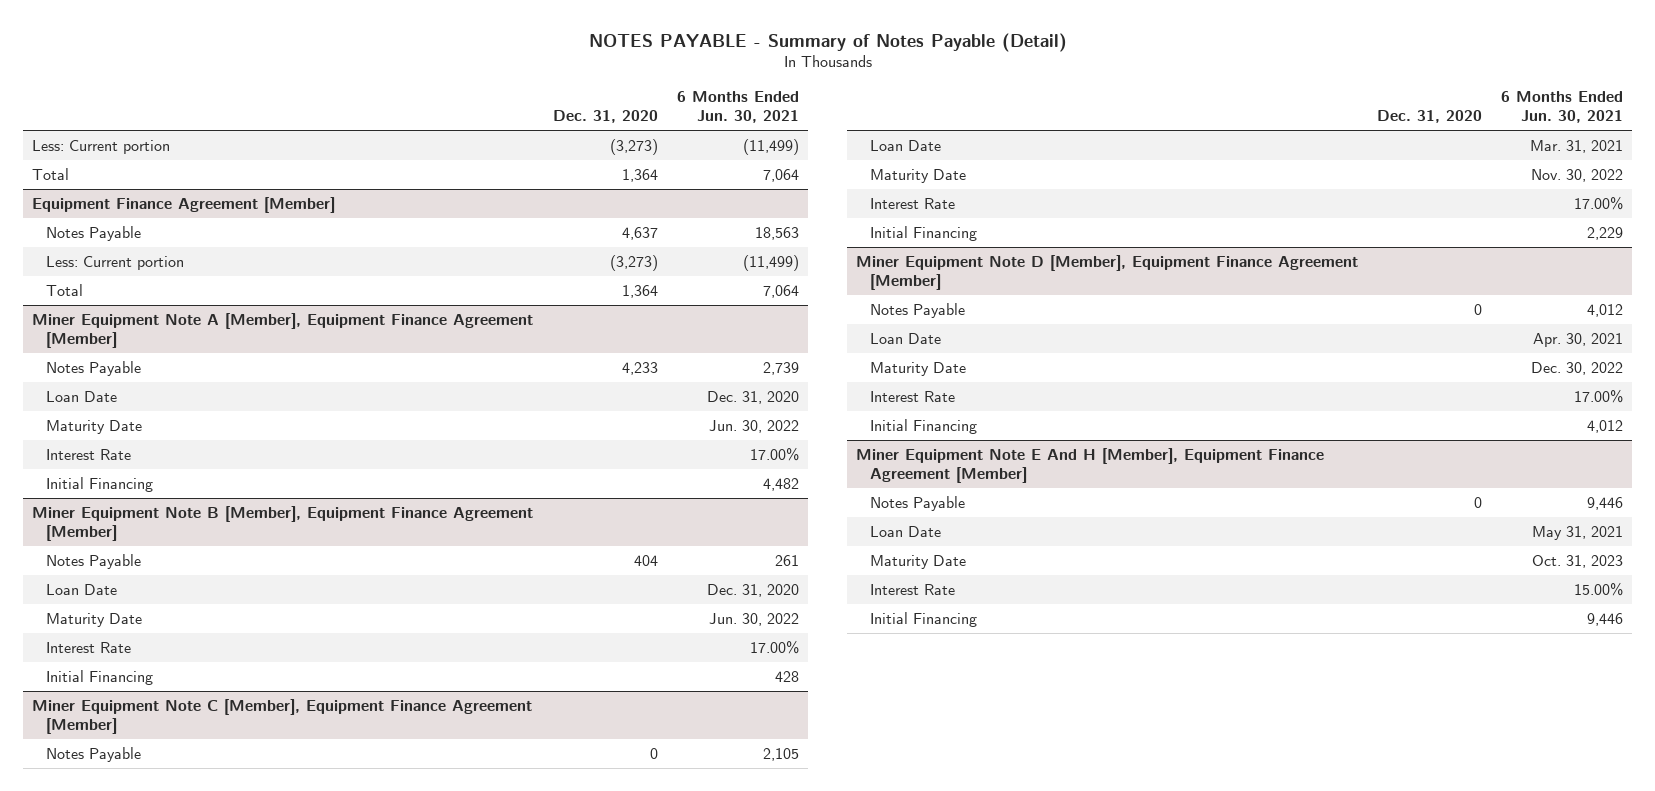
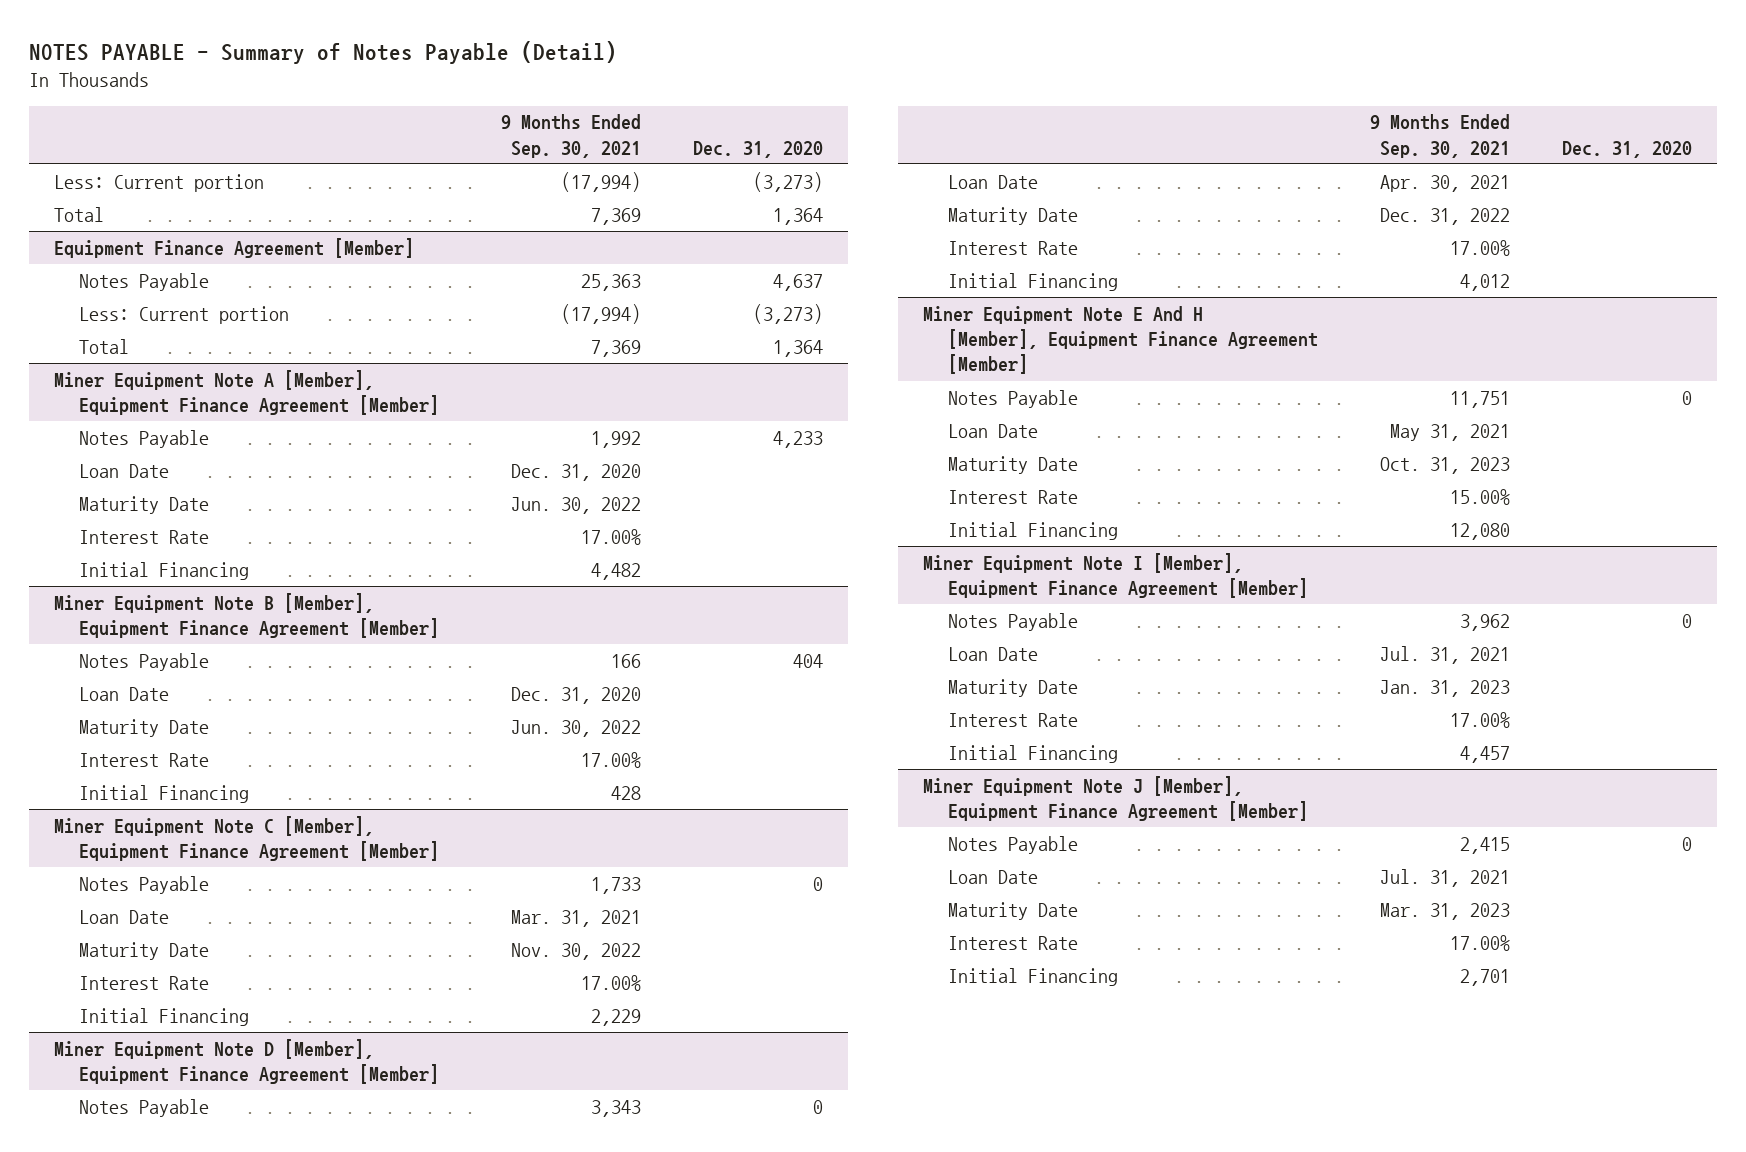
- | Dec. 31, 2020 | 6 Months Ended Jun. 30, 2021
+ | 9 Months Ended Sep. 30, 2021 | Dec. 31, 2020
+ Miner Equipment Note I [Member], Equipment Finance Agreement [Member]
+ Notes Payable | 3,962 | 0
+ Loan Date | Jul. 31, 2021 |
+ Maturity Date | Jan. 31, 2023 |
+ Interest Rate | 17.00% |
+ Initial Financing | 4,457 |
+ Miner Equipment Note J [Member], Equipment Finance Agreement [Member]
+ Notes Payable | 2,415 | 0
+ Loan Date | Jul. 31, 2021 |
+ Maturity Date | Mar. 31, 2023 |
+ Interest Rate | 17.00% |
+ Initial Financing | 2,701 |

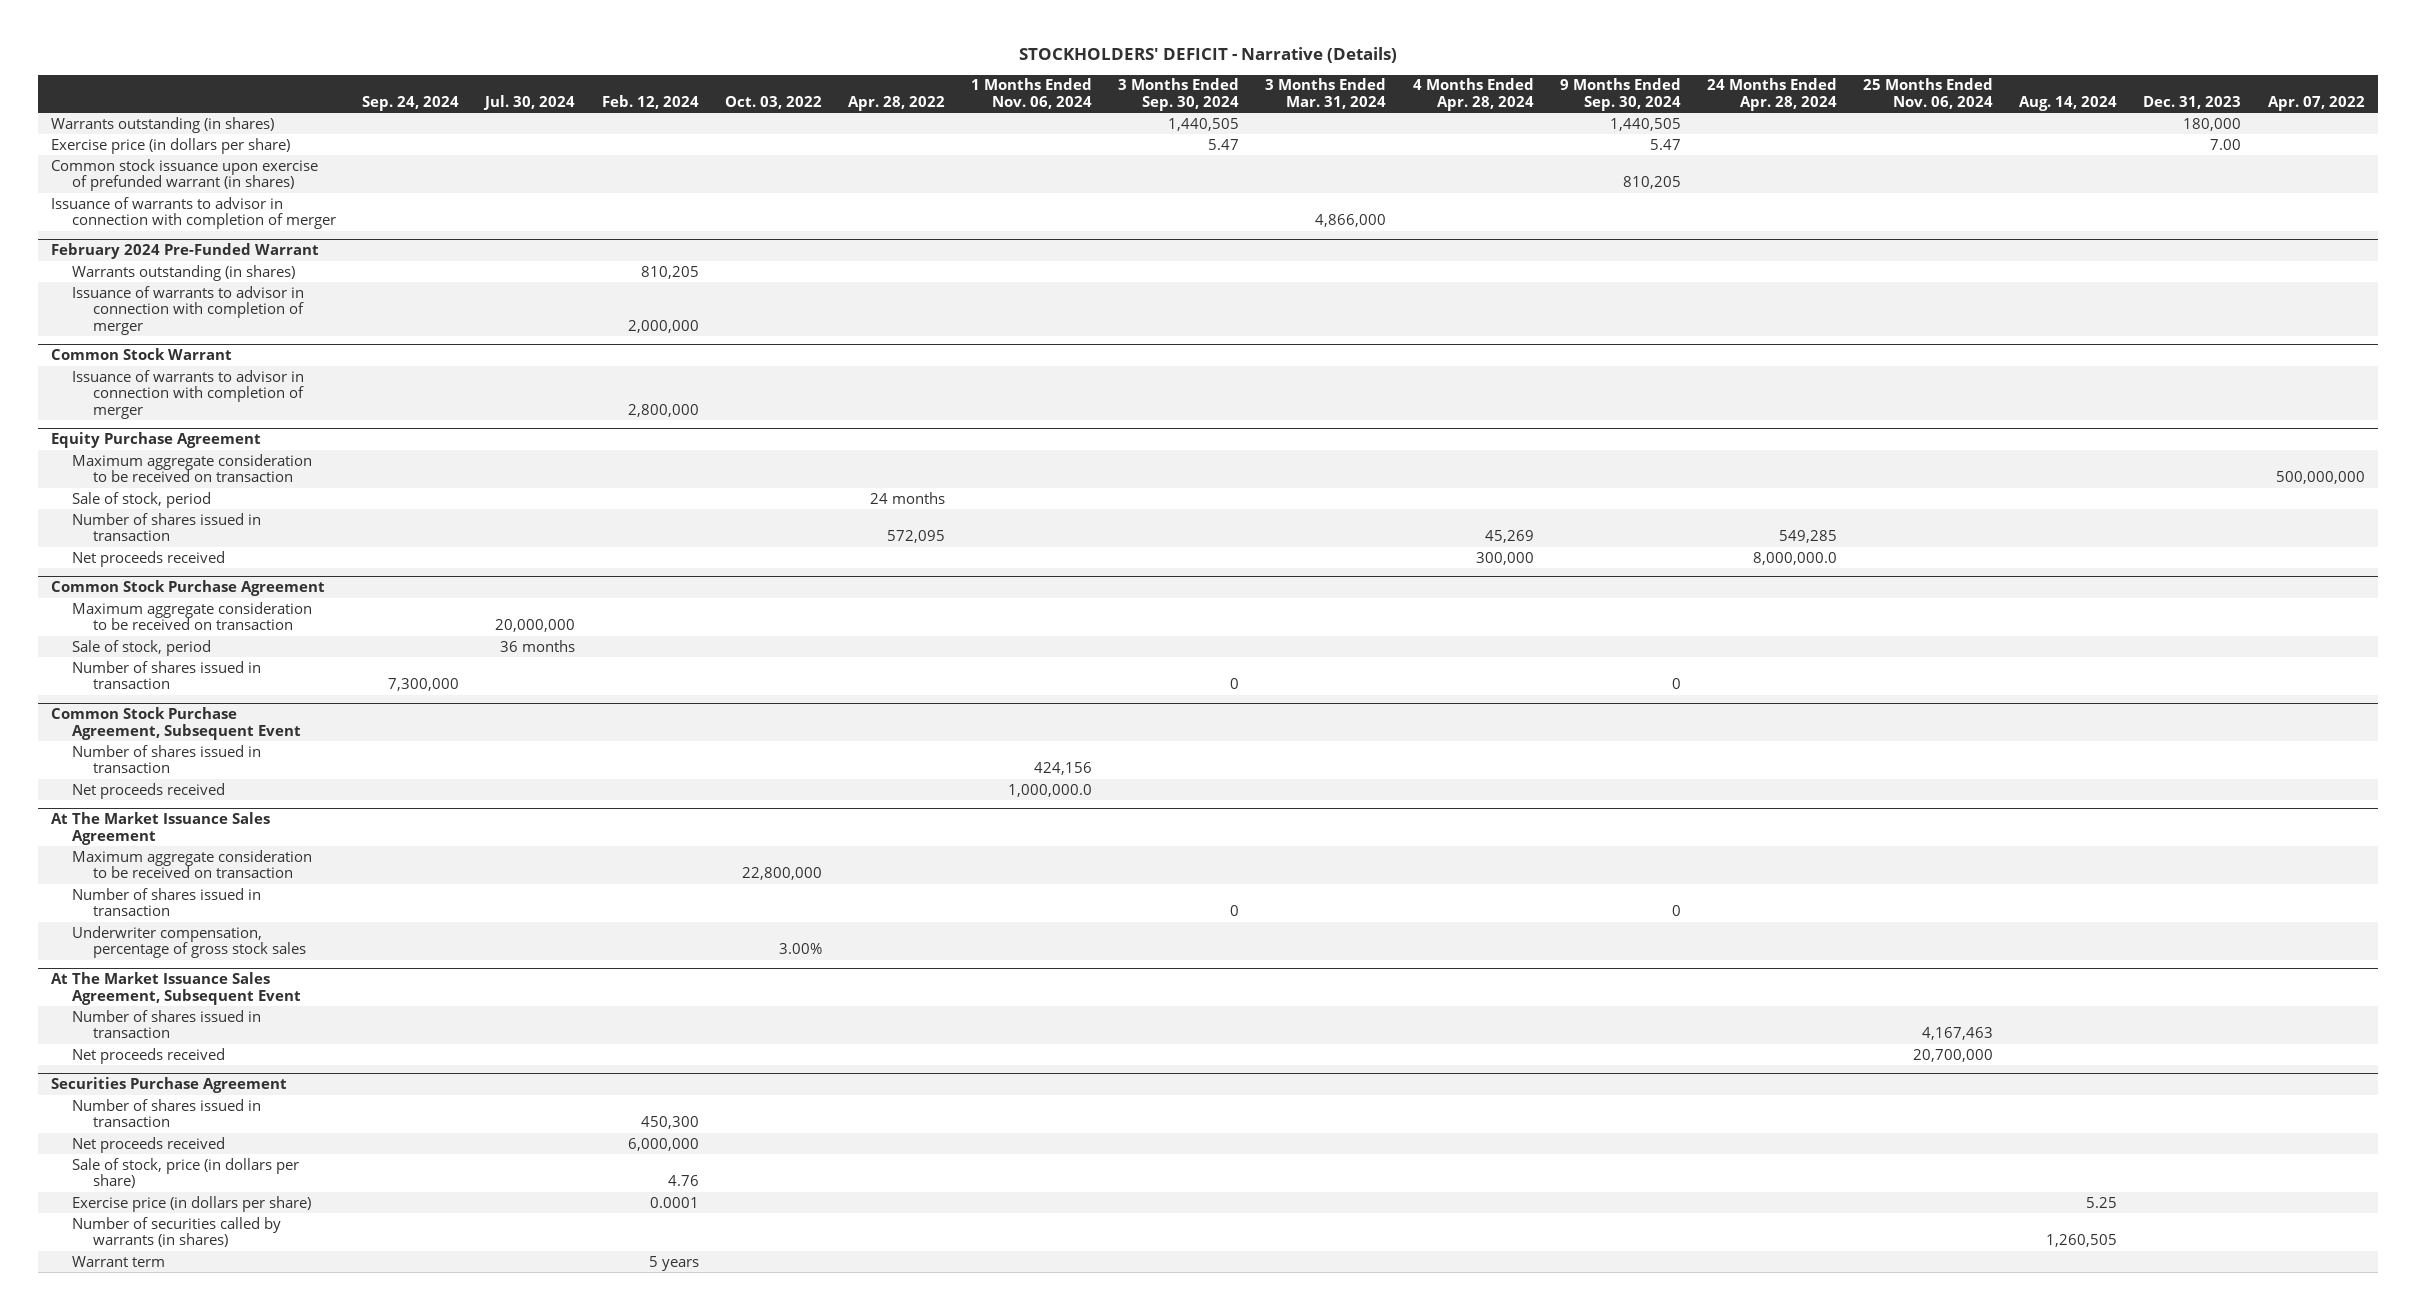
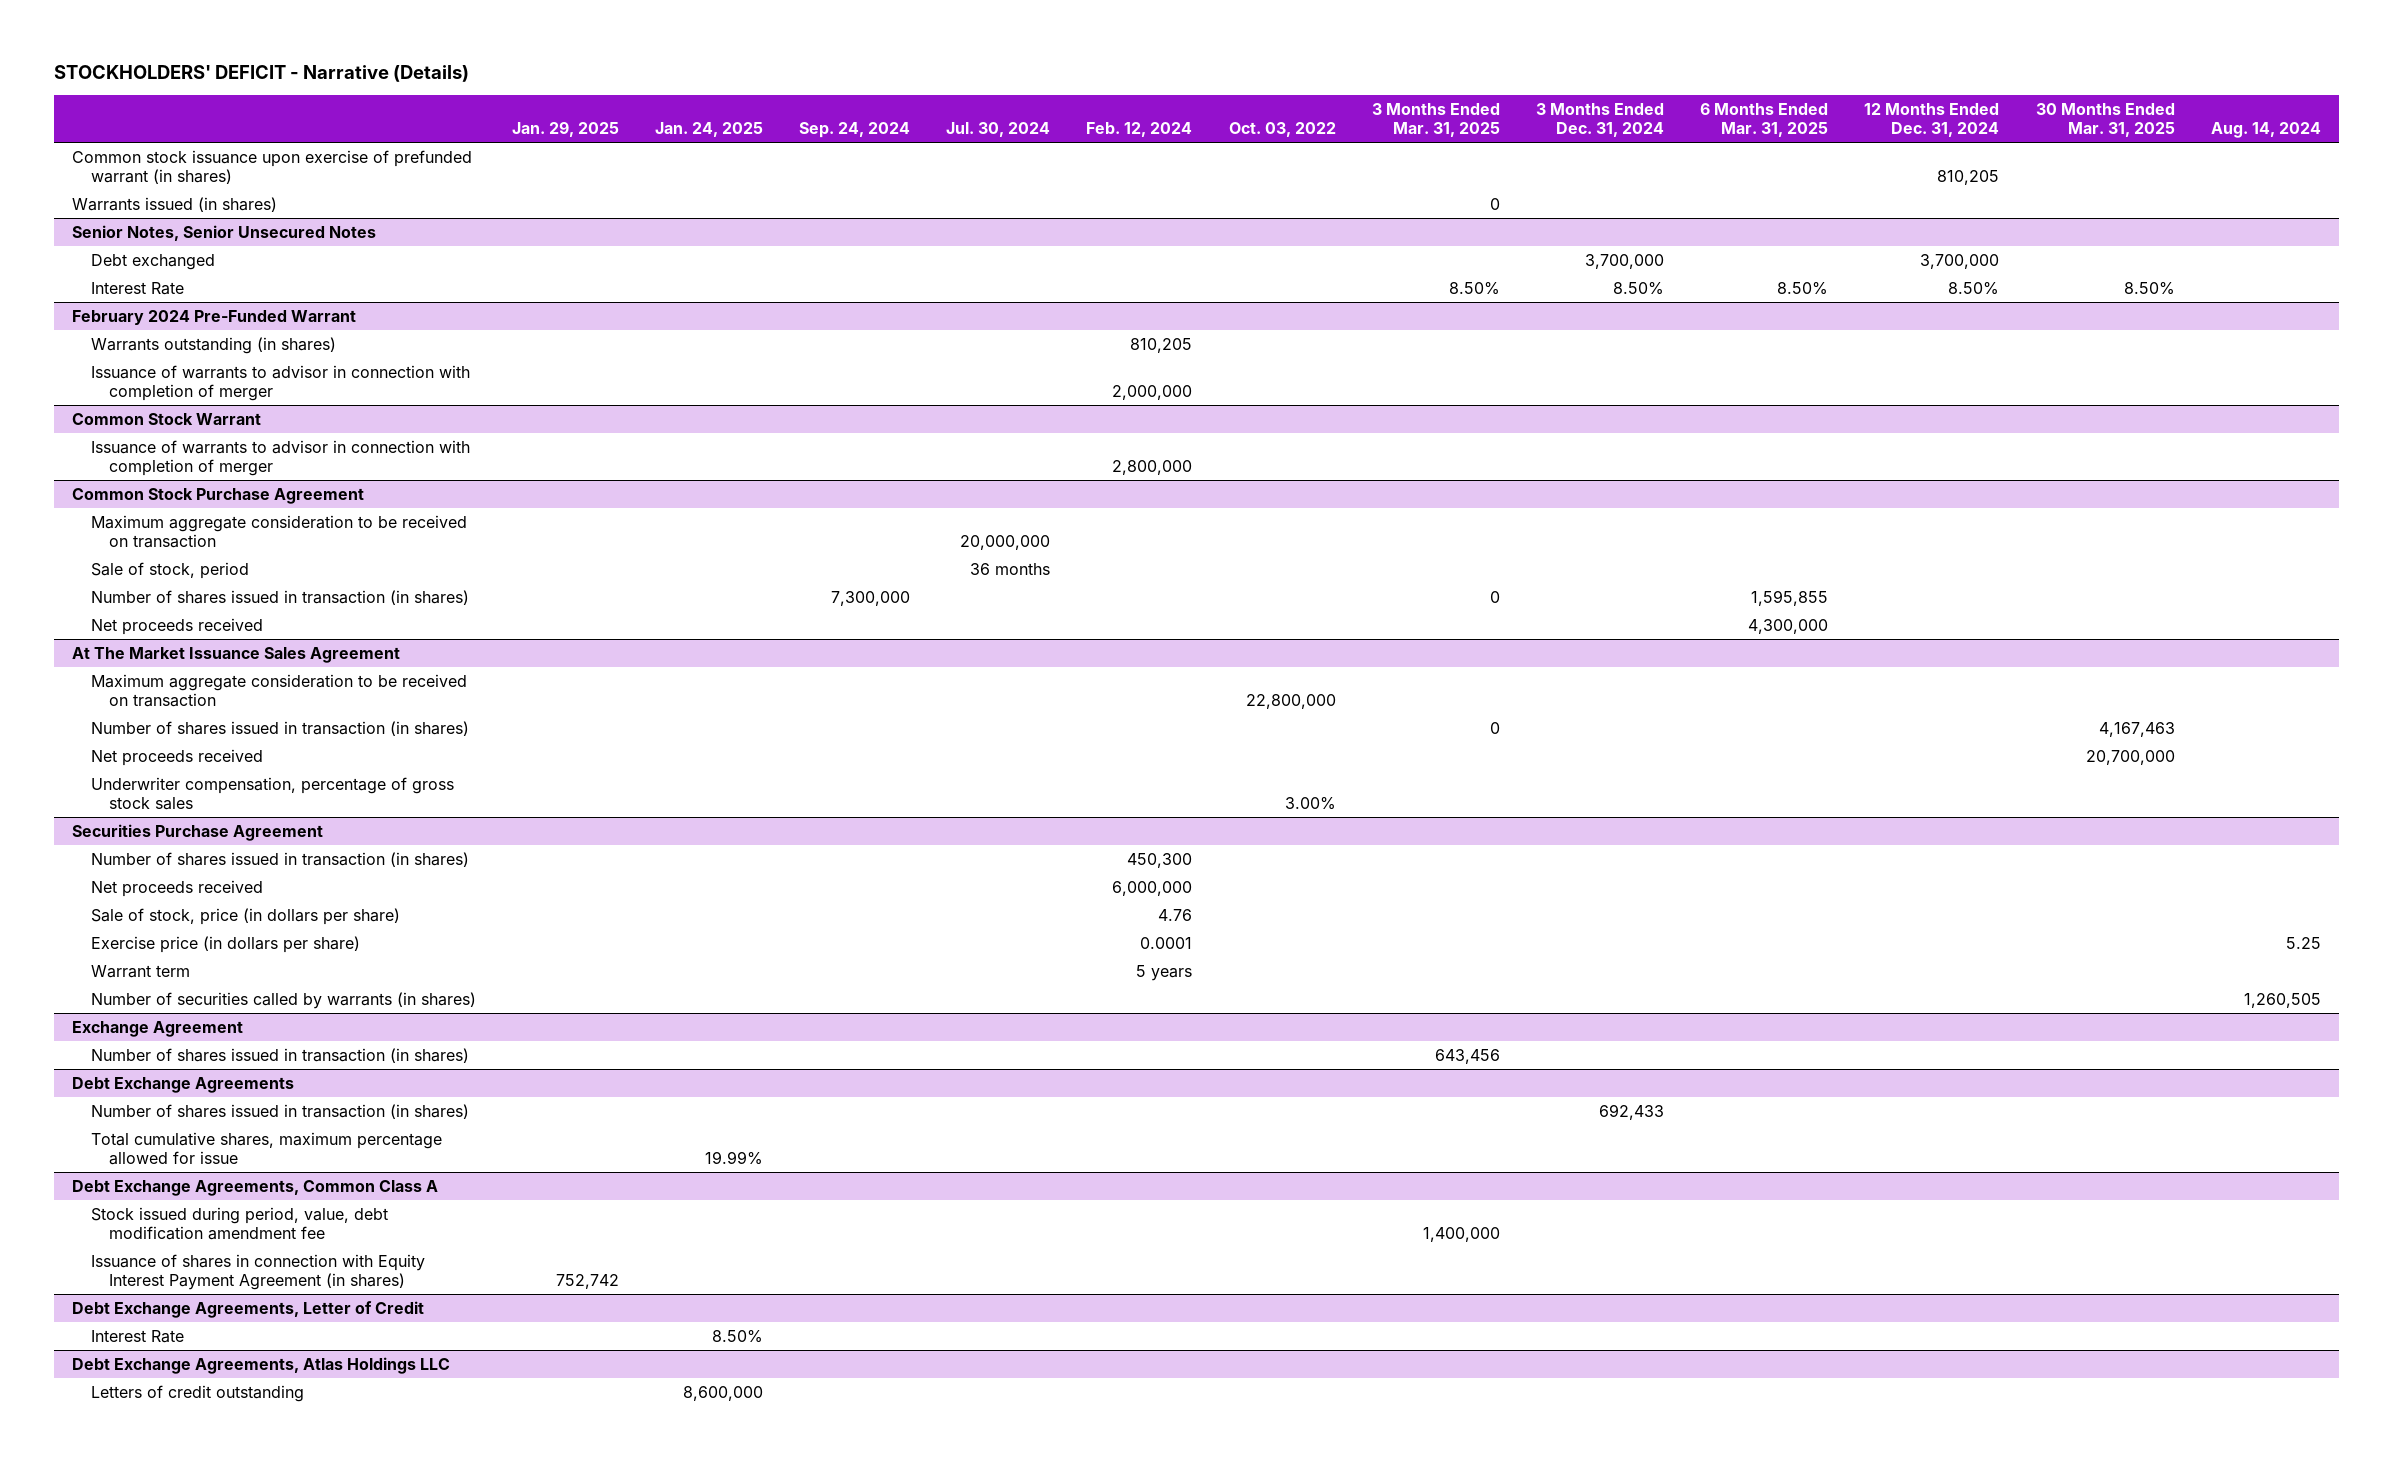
- | Sep. 24, 2024 | Jul. 30, 2024 | Feb. 12, 2024 | Oct. 03, 2022 | Apr. 28, 2022 | 1 Months Ended Nov. 06, 2024 | 3 Months Ended Sep. 30, 2024 | 3 Months Ended Mar. 31, 2024 | 4 Months Ended Apr. 28, 2024 | 9 Months Ended Sep. 30, 2024 | 24 Months Ended Apr. 28, 2024 | 25 Months Ended Nov. 06, 2024 | Aug. 14, 2024 | Dec. 31, 2023 | Apr. 07, 2022
+ | Jan. 29, 2025 | Jan. 24, 2025 | Sep. 24, 2024 | Jul. 30, 2024 | Feb. 12, 2024 | Oct. 03, 2022 | 3 Months Ended Mar. 31, 2025 | 3 Months Ended Dec. 31, 2024 | 6 Months Ended Mar. 31, 2025 | 12 Months Ended Dec. 31, 2024 | 30 Months Ended Mar. 31, 2025 | Aug. 14, 2024
- Warrants outstanding (in shares) | | | | | | | 1,440,505 | | | 1,440,505 | | | | 180,000 |
- Exercise price (in dollars per share) | | | | | | | 5.47 | | | 5.47 | | | | 7.00 |
- Issuance of warrants to advisor in connection with completion of merger | | | | | | | | 4,866,000 | | | | | | |
+ Warrants issued (in shares) | | | | | | | 0 | | | | |
+ Senior Notes, Senior Unsecured Notes
+ Debt exchanged | | | | | | | | 3,700,000 | | 3,700,000 | |
+ Interest Rate | | | | | | | 8.50% | 8.50% | 8.50% | 8.50% | 8.50% |
- Equity Purchase Agreement
- Maximum aggregate consideration to be received on transaction | | | | | | | | | | | | | | | 500,000,000
- Sale of stock, period | | | | | 24 months | | | | | | | | | |
- Number of shares issued in transaction | | | | | 572,095 | | | | 45,269 | | 549,285 | | | |
- Net proceeds received | | | | | | | | | 300,000 | | 8,000,000.0 | | | |
@ Common Stock Purchase Agreement
- Number of shares issued in transaction | 7,300,000 | | | | | | 0 | | | 0 | | | | |
- Common Stock Purchase Agreement, Subsequent Event
- Number of shares issued in transaction | | | | | | 424,156 | | | | | | | | |
- Net proceeds received | | | | | | 1,000,000.0 | | | | | | | | |
@ Common Stock Purchase Agreement
+ Number of shares issued in transaction (in shares) | | | 7,300,000 | | | | 0 | | 1,595,855 | | |
+ Net proceeds received | | | | | | | | | 4,300,000 | | |
@ At The Market Issuance Sales Agreement
- Number of shares issued in transaction | | | | | | | 0 | | | 0 | | | | |
+ Number of shares issued in transaction (in shares) | | | | | | | 0 | | | | 4,167,463 |
+ Net proceeds received | | | | | | | | | | | 20,700,000 |
- At The Market Issuance Sales Agreement, Subsequent Event
- Number of shares issued in transaction | | | | | | | | | | | | 4,167,463 | | |
- Net proceeds received | | | | | | | | | | | | 20,700,000 | | |
@ Securities Purchase Agreement
- Number of shares issued in transaction | | | 450,300 | | | | | | | | | | | |
+ Number of shares issued in transaction (in shares) | | | | | 450,300 | | | | | | |
moved down: Number of securities called by warrants (in shares) | | | | | | | | | | | | 1,260,505
+ Exchange Agreement
+ Number of shares issued in transaction (in shares) | | | | | | | 643,456 | | | | |
+ Debt Exchange Agreements
+ Number of shares issued in transaction (in shares) | | | | | | | | 692,433 | | | |
+ Total cumulative shares, maximum percentage allowed for issue | | 19.99% | | | | | | | | | |
+ Debt Exchange Agreements, Common Class A
+ Stock issued during period, value, debt modification amendment fee | | | | | | | 1,400,000 | | | | |
+ Issuance of shares in connection with Equity Interest Payment Agreement (in shares) | 752,742 | | | | | | | | | | |
+ Debt Exchange Agreements, Letter of Credit
+ Interest Rate | | 8.50% | | | | | | | | | |
+ Debt Exchange Agreements, Atlas Holdings LLC
+ Letters of credit outstanding | | 8,600,000 | | | | | | | | | |

